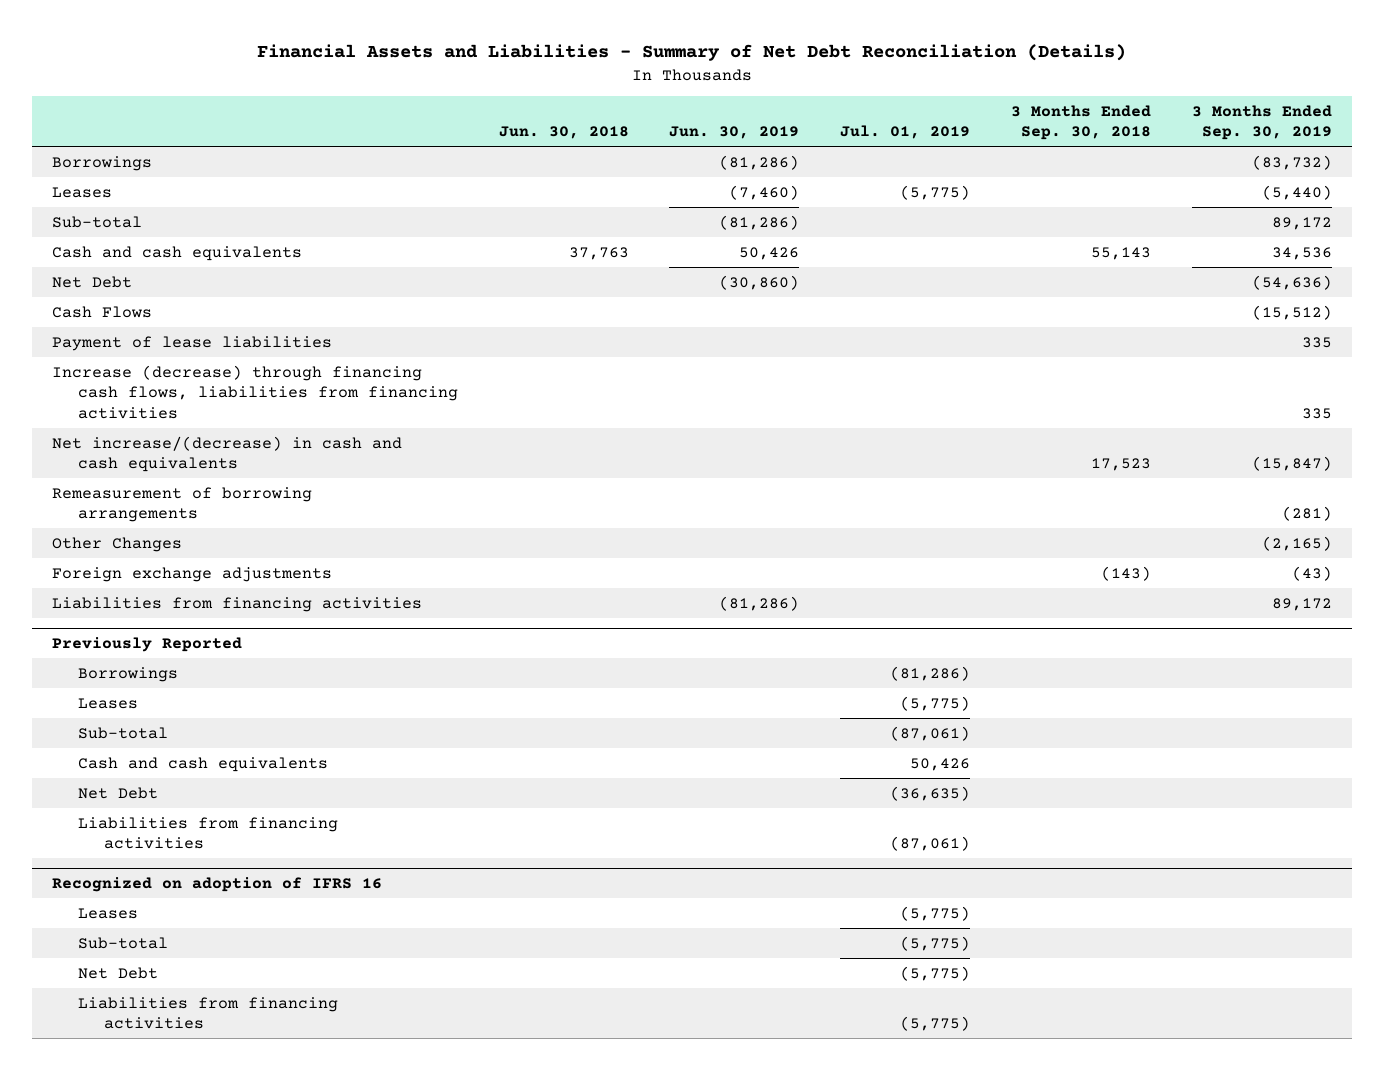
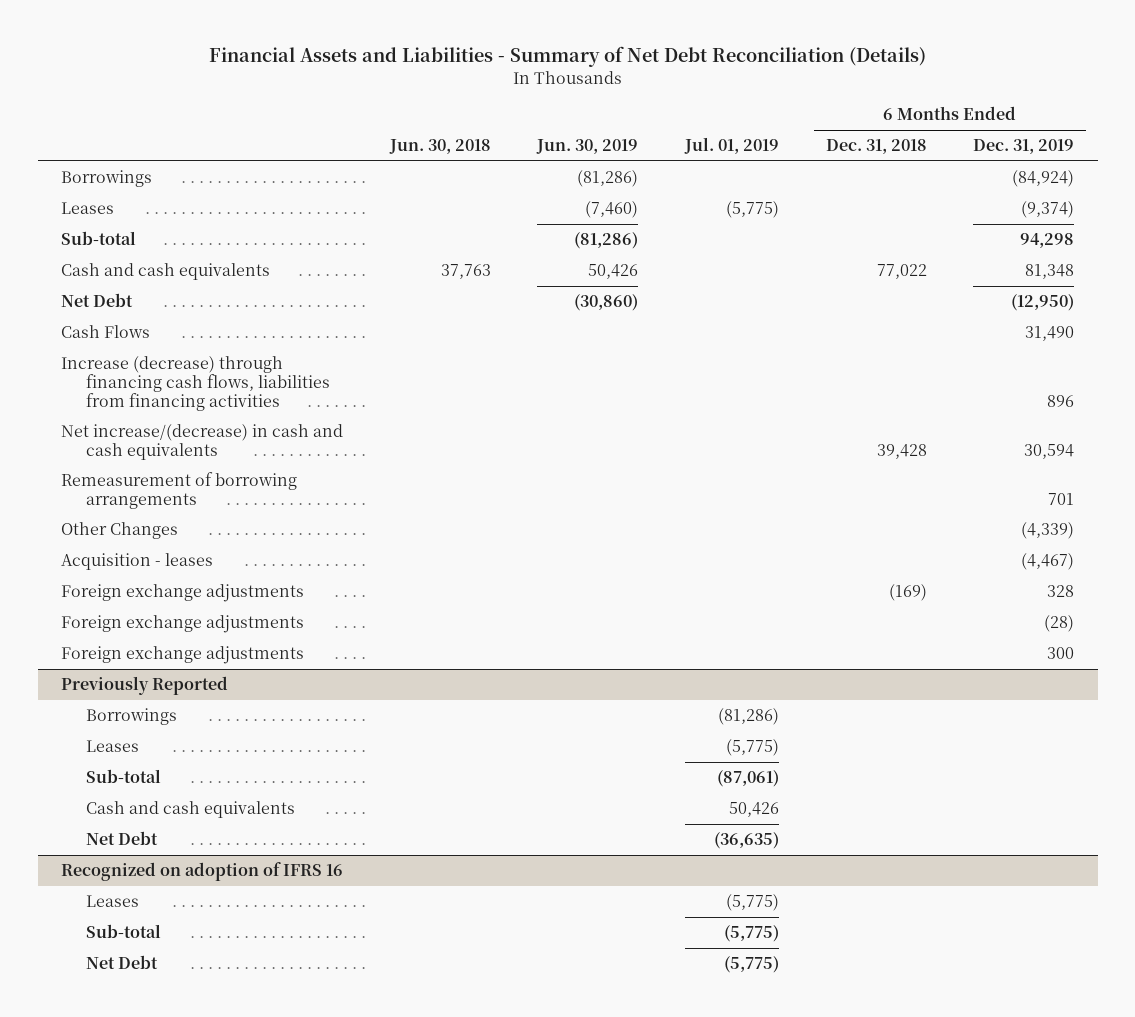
- | Jun. 30, 2018 | Jun. 30, 2019 | Jul. 01, 2019 | 3 Months Ended Sep. 30, 2018 | 3 Months Ended Sep. 30, 2019
+ | Jun. 30, 2018 | Jun. 30, 2019 | Jul. 01, 2019 | 6 Months Ended Dec. 31, 2018 | 6 Months Ended Dec. 31, 2019
- Payment of lease liabilities | | | | | 335
+ Acquisition - leases | | | | | (4,467)
- Liabilities from financing activities | | (81,286) | | | 89,172
+ Foreign exchange adjustments | | | | | (28)
+ Foreign exchange adjustments | | | | | 300
@ Previously Reported
- Liabilities from financing activities | | | (87,061) | |
@ Recognized on adoption of IFRS 16
- Liabilities from financing activities | | | (5,775) | |

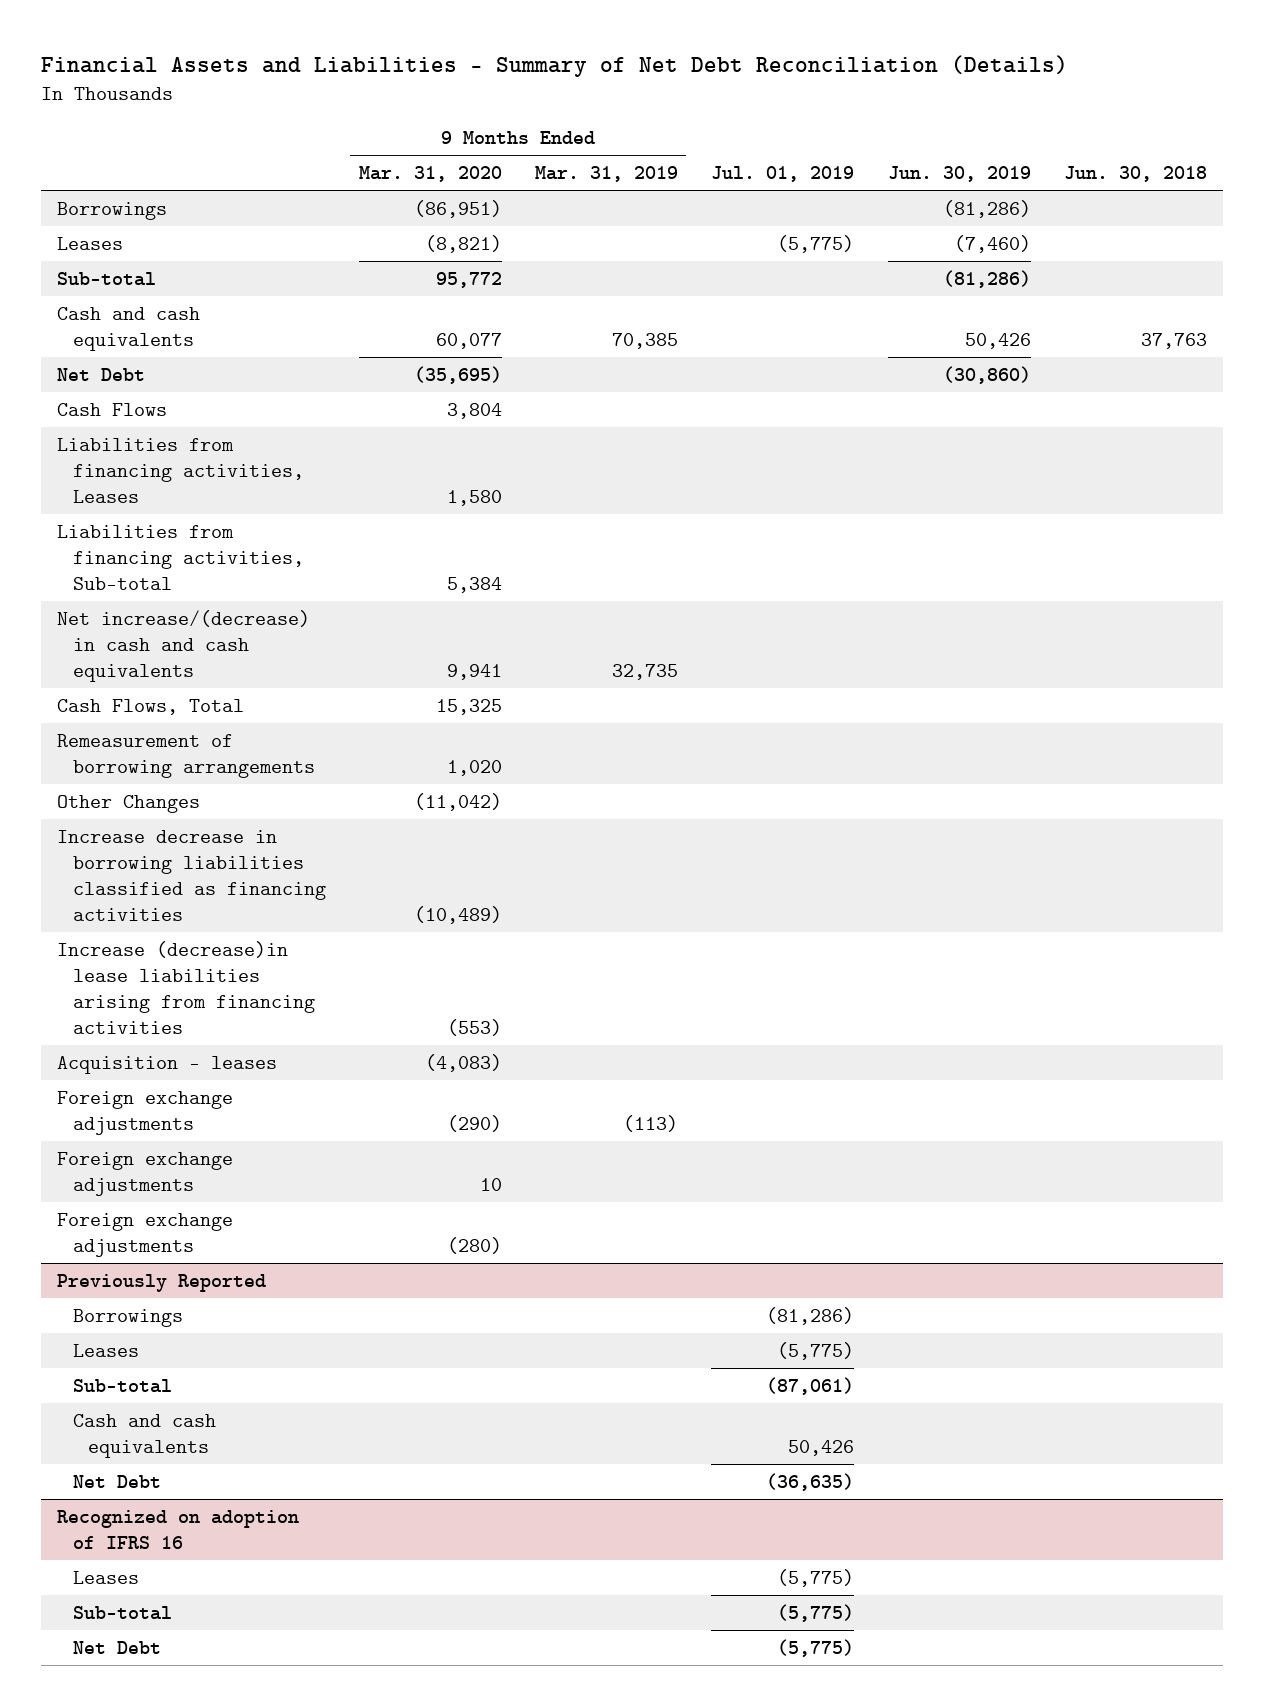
- | Jun. 30, 2018 | Jun. 30, 2019 | Jul. 01, 2019 | 6 Months Ended Dec. 31, 2018 | 6 Months Ended Dec. 31, 2019
+ | 9 Months Ended Mar. 31, 2020 | 9 Months Ended Mar. 31, 2019 | Jul. 01, 2019 | Jun. 30, 2019 | Jun. 30, 2018
- Increase (decrease) through financing cash flows, liabilities from financing activities | | | | | 896
+ Liabilities from financing activities, Leases | 1,580 | | | |
+ Liabilities from financing activities, Sub-total | 5,384 | | | |
+ Cash Flows, Total | 15,325 | | | |
+ Increase decrease in borrowing liabilities classified as financing activities | (10,489) | | | |
+ Increase (decrease)in lease liabilities arising from financing activities | (553) | | | |

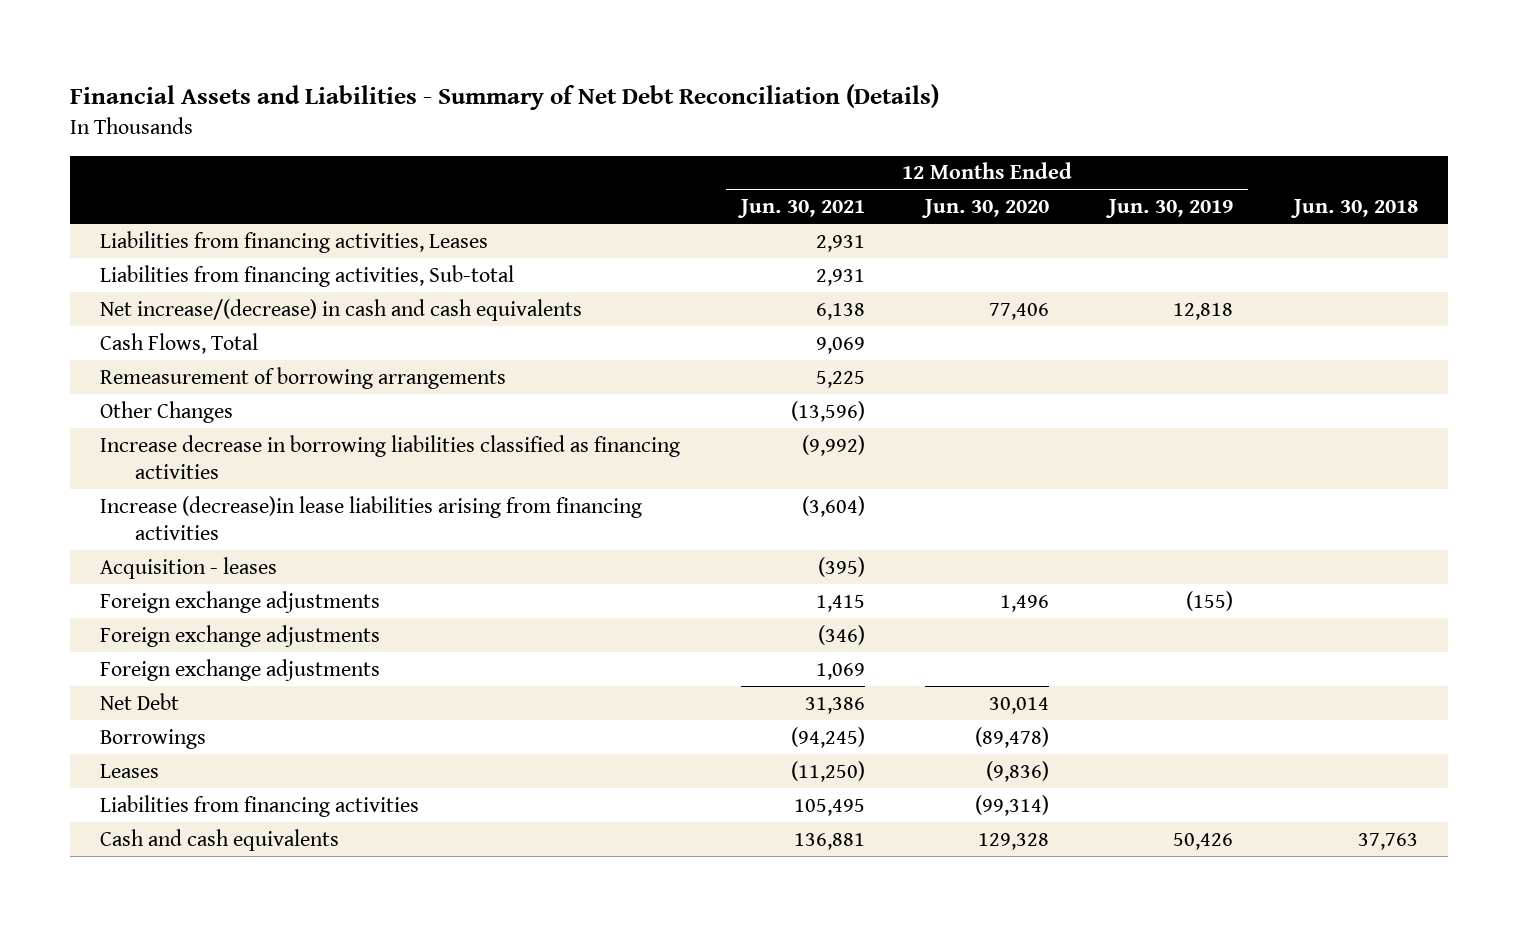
- | 9 Months Ended Mar. 31, 2020 | 9 Months Ended Mar. 31, 2019 | Jul. 01, 2019 | Jun. 30, 2019 | Jun. 30, 2018
+ | 12 Months Ended Jun. 30, 2021 | 12 Months Ended Jun. 30, 2020 | 12 Months Ended Jun. 30, 2019 | Jun. 30, 2018
- Sub-total | 95,772 | | | (81,286) |
- Cash Flows | 3,804 | | | |
- Previously Reported
- Borrowings | | | (81,286) | |
- Leases | | | (5,775) | |
- Sub-total | | | (87,061) | |
- Cash and cash equivalents | | | 50,426 | |
- Net Debt | | | (36,635) | |
- Recognized on adoption of IFRS 16
- Leases | | | (5,775) | |
- Sub-total | | | (5,775) | |
- Net Debt | | | (5,775) | |
moved down: Net Debt | 31,386 | 30,014 | |
moved down: Borrowings | (94,245) | (89,478) | |
moved down: Leases | (11,250) | (9,836) | |
+ Liabilities from financing activities | 105,495 | (99,314) | |
moved down: Cash and cash equivalents | 136,881 | 129,328 | 50,426 | 37,763

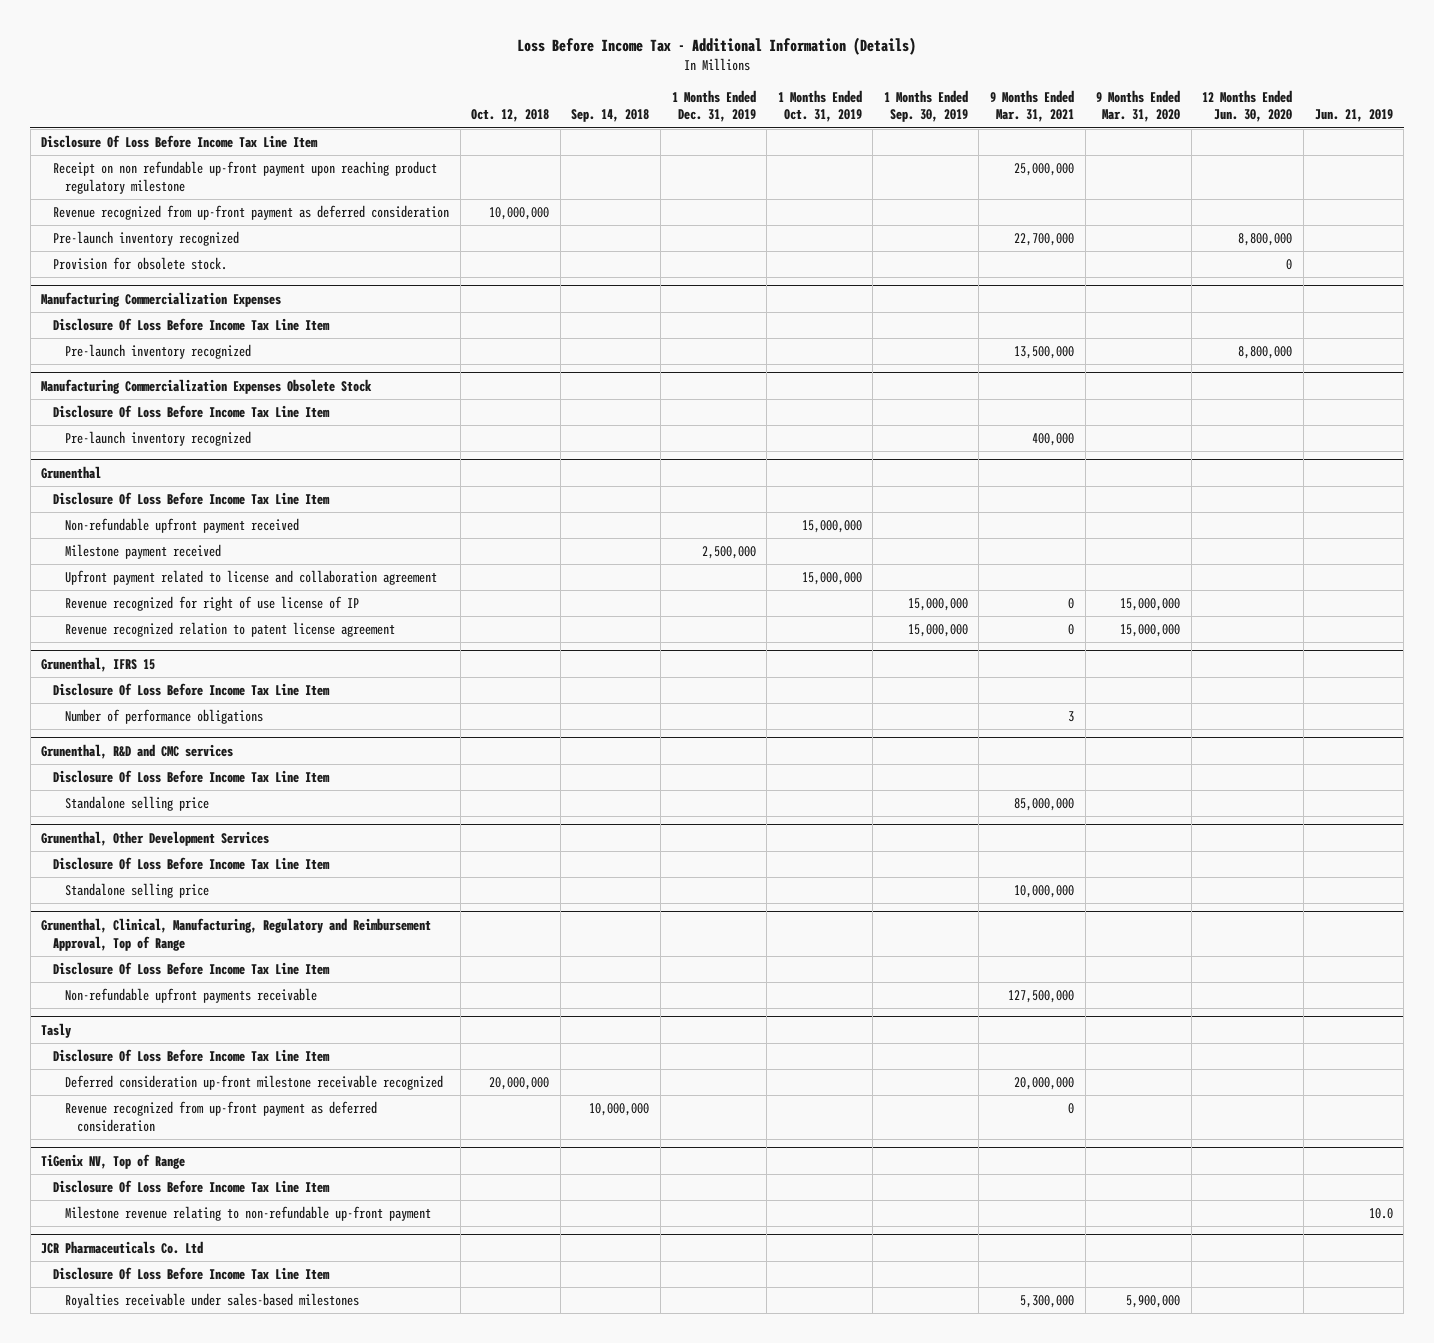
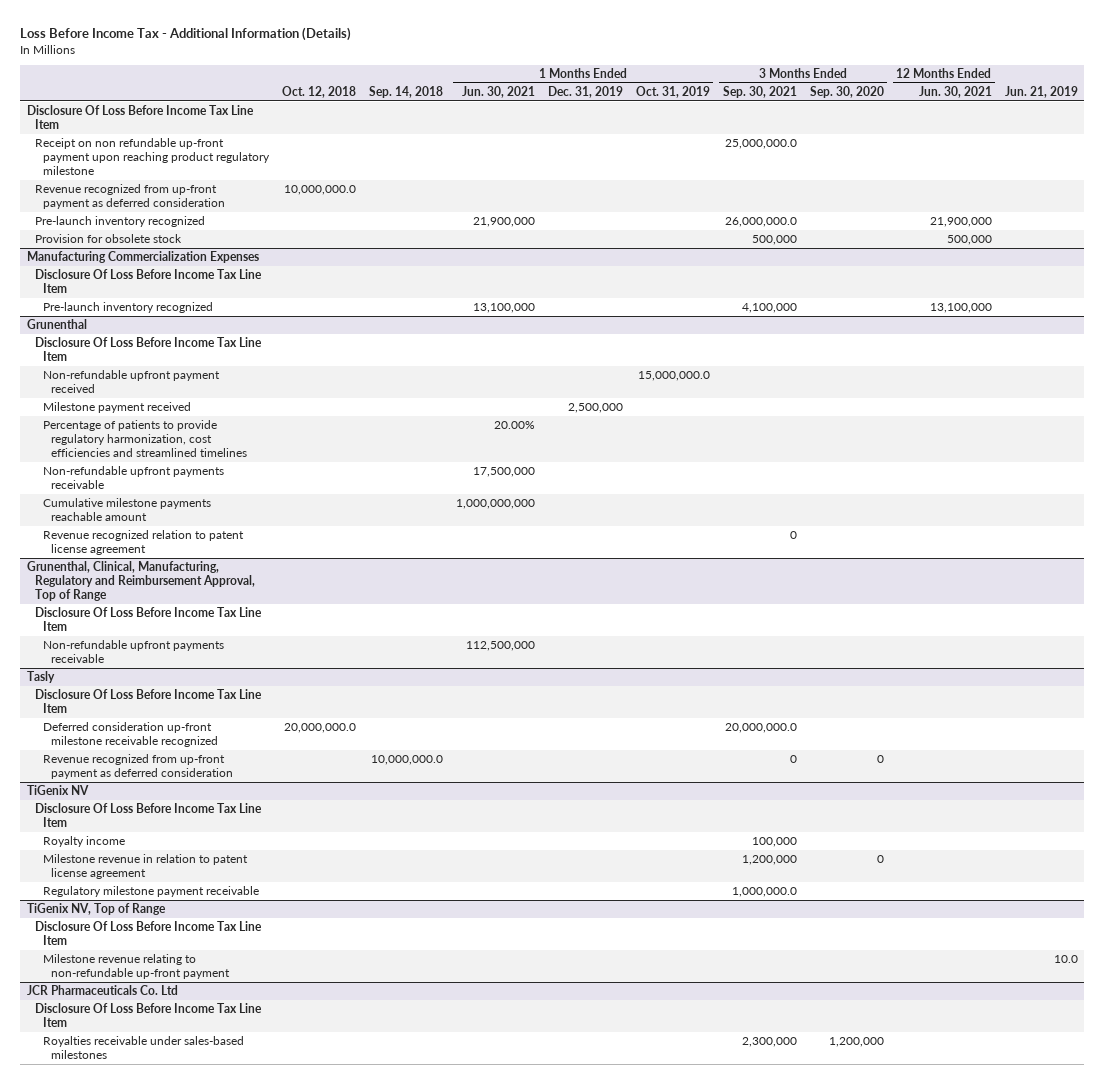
- | Oct. 12, 2018 | Sep. 14, 2018 | 1 Months Ended Dec. 31, 2019 | 1 Months Ended Oct. 31, 2019 | 1 Months Ended Sep. 30, 2019 | 9 Months Ended Mar. 31, 2021 | 9 Months Ended Mar. 31, 2020 | 12 Months Ended Jun. 30, 2020 | Jun. 21, 2019
+ | Oct. 12, 2018 | Sep. 14, 2018 | 1 Months Ended Jun. 30, 2021 | 1 Months Ended Dec. 31, 2019 | 1 Months Ended Oct. 31, 2019 | 3 Months Ended Sep. 30, 2021 | 3 Months Ended Sep. 30, 2020 | 12 Months Ended Jun. 30, 2021 | Jun. 21, 2019
- Revenue recognized from up-front payment as deferred consideration | 10,000,000 | | | | | | | |
+ Revenue recognized from up-front payment as deferred consideration | 10,000,000.0 | | | | | | | |
- Provision for obsolete stock. | | | | | | | | 0 |
+ Provision for obsolete stock | | | | | | 500,000 | | 500,000 |
- Manufacturing Commercialization Expenses Obsolete Stock
- Disclosure Of Loss Before Income Tax Line Item
- Pre-launch inventory recognized | | | | | | 400,000 | | |
@ Grunenthal
- Non-refundable upfront payment received | | | | 15,000,000 | | | | |
+ Non-refundable upfront payment received | | | | | 15,000,000.0 | | | |
- Upfront payment related to license and collaboration agreement | | | | 15,000,000 | | | | |
- Revenue recognized for right of use license of IP | | | | | 15,000,000 | 0 | 15,000,000 | |
+ Percentage of patients to provide regulatory harmonization, cost efficiencies and streamlined timelines | | | 20.00% | | | | | |
+ Non-refundable upfront payments receivable | | | 17,500,000 | | | | | |
+ Cumulative milestone payments reachable amount | | | 1,000,000,000 | | | | | |
- Grunenthal, IFRS 15
- Disclosure Of Loss Before Income Tax Line Item
- Number of performance obligations | | | | | | 3 | | |
- Grunenthal, R&D and CMC services
- Disclosure Of Loss Before Income Tax Line Item
- Standalone selling price | | | | | | 85,000,000 | | |
- Grunenthal, Other Development Services
- Disclosure Of Loss Before Income Tax Line Item
- Standalone selling price | | | | | | 10,000,000 | | |
@ Tasly
- Deferred consideration up-front milestone receivable recognized | 20,000,000 | | | | | 20,000,000 | | |
- Revenue recognized from up-front payment as deferred consideration | | 10,000,000 | | | | 0 | | |
+ Deferred consideration up-front milestone receivable recognized | 20,000,000.0 | | | | | 20,000,000.0 | | |
+ Revenue recognized from up-front payment as deferred consideration | | 10,000,000.0 | | | | 0 | 0 | |
+ TiGenix NV
+ Disclosure Of Loss Before Income Tax Line Item
+ Royalty income | | | | | | 100,000 | | |
+ Milestone revenue in relation to patent license agreement | | | | | | 1,200,000 | 0 | |
+ Regulatory milestone payment receivable | | | | | | 1,000,000.0 | | |

